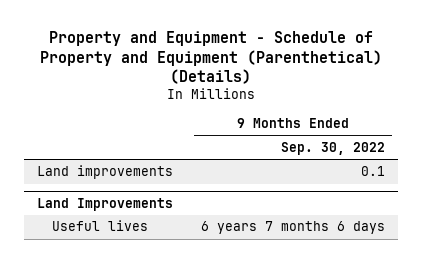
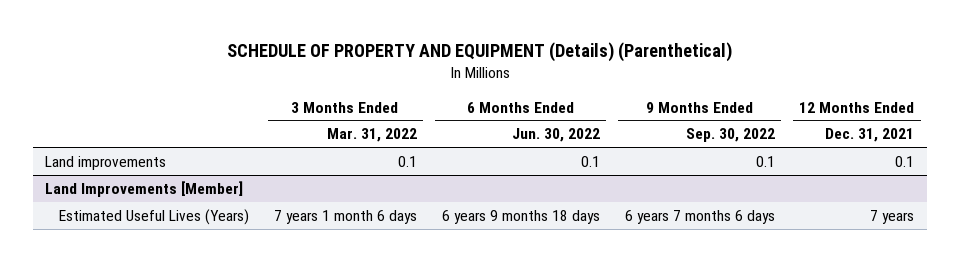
- Property and Equipment - Schedule of Property and Equipment (Parenthetical) (Details)
+ SCHEDULE OF PROPERTY AND EQUIPMENT (Details) (Parenthetical)
- | 9 Months Ended Sep. 30, 2022
+ | 3 Months Ended Mar. 31, 2022 | 6 Months Ended Jun. 30, 2022 | 9 Months Ended Sep. 30, 2022 | 12 Months Ended Dec. 31, 2021
- Land Improvements
- Useful lives | 6 years 7 months 6 days
+ Land Improvements [Member]
+ Estimated Useful Lives (Years) | 7 years 1 month 6 days | 6 years 9 months 18 days | 6 years 7 months 6 days | 7 years

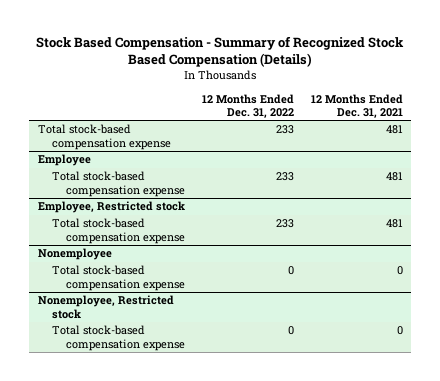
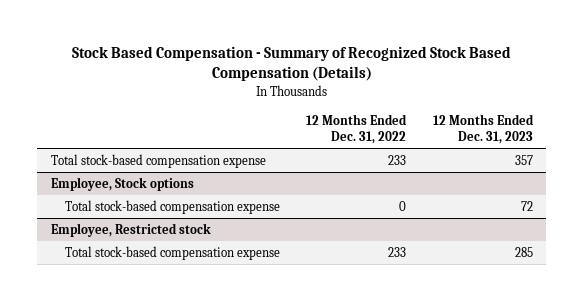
- | 12 Months Ended Dec. 31, 2022 | 12 Months Ended Dec. 31, 2021
+ | 12 Months Ended Dec. 31, 2022 | 12 Months Ended Dec. 31, 2023
- Employee
- Total stock-based compensation expense | 233 | 481
+ Employee, Stock options
+ Total stock-based compensation expense | 0 | 72
- Nonemployee
- Total stock-based compensation expense | 0 | 0
- Nonemployee, Restricted stock
- Total stock-based compensation expense | 0 | 0

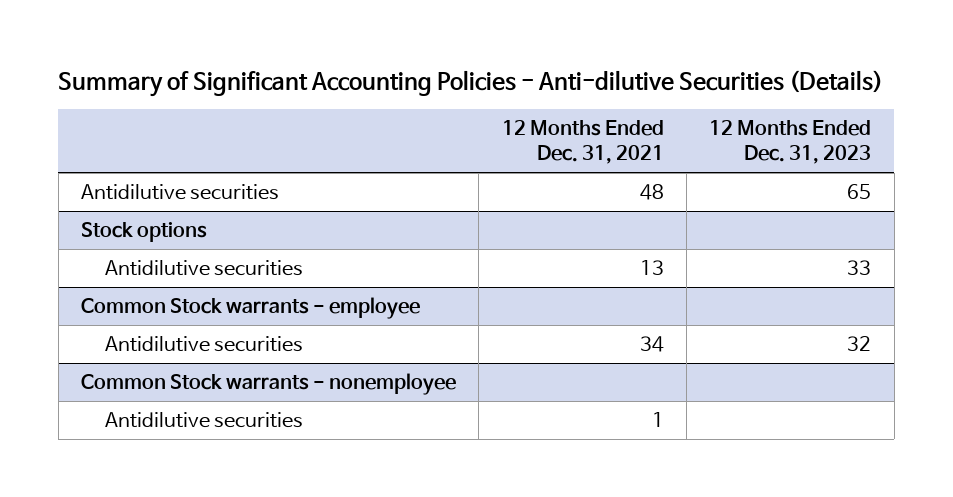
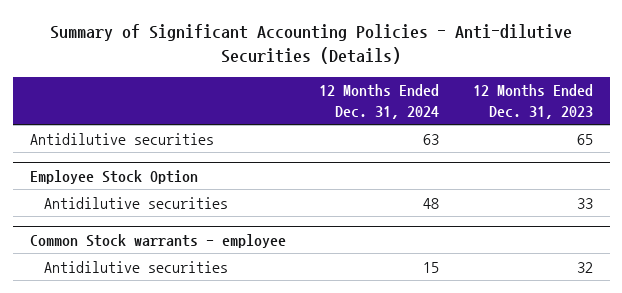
- | 12 Months Ended Dec. 31, 2021 | 12 Months Ended Dec. 31, 2023
+ | 12 Months Ended Dec. 31, 2024 | 12 Months Ended Dec. 31, 2023
- Stock options
+ Employee Stock Option
- Common Stock warrants - nonemployee
- Antidilutive securities | 1 |

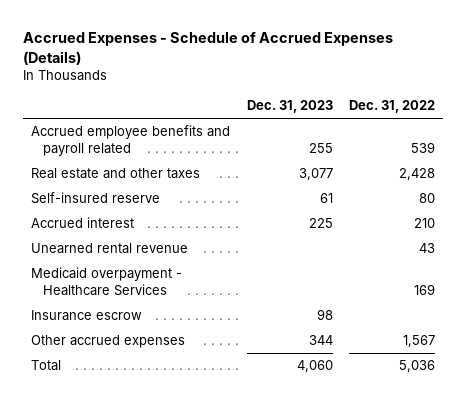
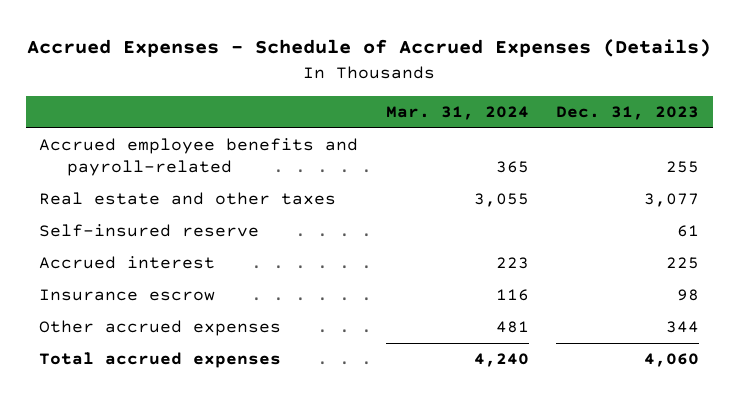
- | Dec. 31, 2023 | Dec. 31, 2022
+ | Mar. 31, 2024 | Dec. 31, 2023
- Accrued employee benefits and payroll related | 255 | 539
+ Accrued employee benefits and payroll-related | 365 | 255
- Unearned rental revenue | | 43
- Medicaid overpayment - Healthcare Services | | 169
- Total | 4,060 | 5,036
+ Total accrued expenses | 4,240 | 4,060

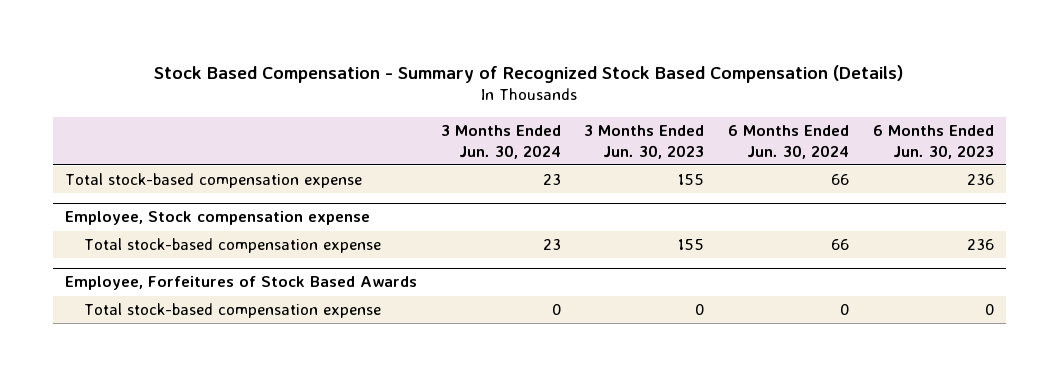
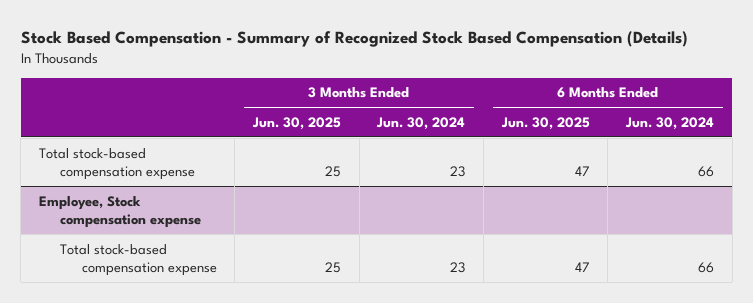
- | 3 Months Ended Jun. 30, 2024 | 3 Months Ended Jun. 30, 2023 | 6 Months Ended Jun. 30, 2024 | 6 Months Ended Jun. 30, 2023
+ | 3 Months Ended Jun. 30, 2025 | 3 Months Ended Jun. 30, 2024 | 6 Months Ended Jun. 30, 2025 | 6 Months Ended Jun. 30, 2024
- Employee, Forfeitures of Stock Based Awards
- Total stock-based compensation expense | 0 | 0 | 0 | 0

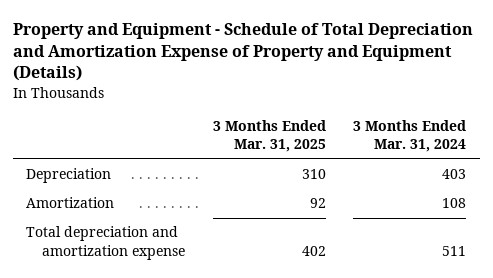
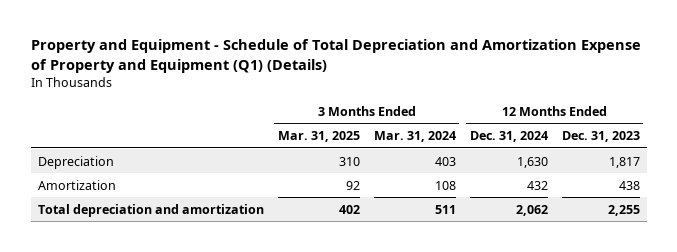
- Property and Equipment - Schedule of Total Depreciation and Amortization Expense of Property and Equipment (Details)
+ Property and Equipment - Schedule of Total Depreciation and Amortization Expense of Property and Equipment (Q1) (Details)
- | 3 Months Ended Mar. 31, 2025 | 3 Months Ended Mar. 31, 2024
+ | 3 Months Ended Mar. 31, 2025 | 3 Months Ended Mar. 31, 2024 | 12 Months Ended Dec. 31, 2024 | 12 Months Ended Dec. 31, 2023
- Total depreciation and amortization expense | 402 | 511
+ Total depreciation and amortization | 402 | 511 | 2,062 | 2,255

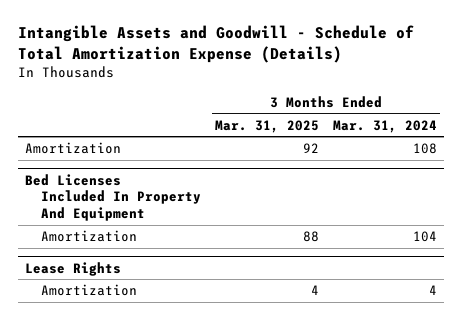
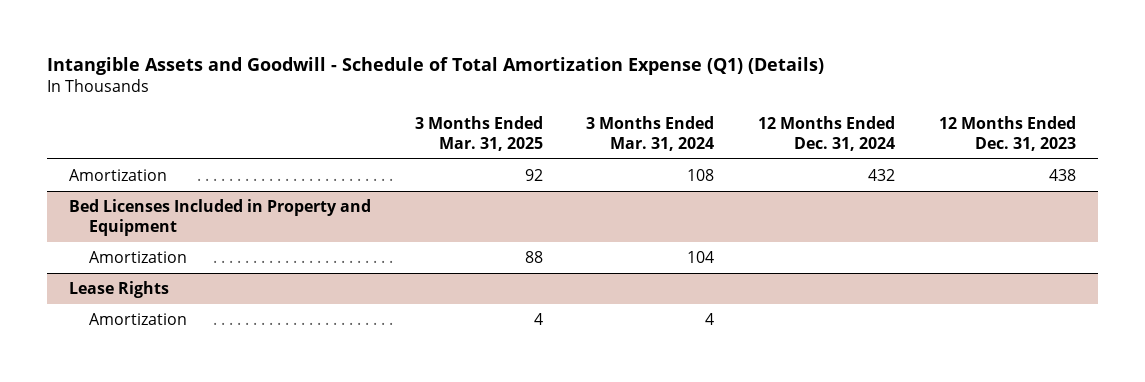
- Intangible Assets and Goodwill - Schedule of Total Amortization Expense (Details)
+ Intangible Assets and Goodwill - Schedule of Total Amortization Expense (Q1) (Details)
- | 3 Months Ended Mar. 31, 2025 | 3 Months Ended Mar. 31, 2024
+ | 3 Months Ended Mar. 31, 2025 | 3 Months Ended Mar. 31, 2024 | 12 Months Ended Dec. 31, 2024 | 12 Months Ended Dec. 31, 2023
- Bed Licenses Included In Property And Equipment
+ Bed Licenses Included in Property and Equipment

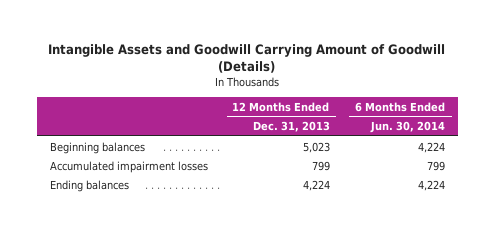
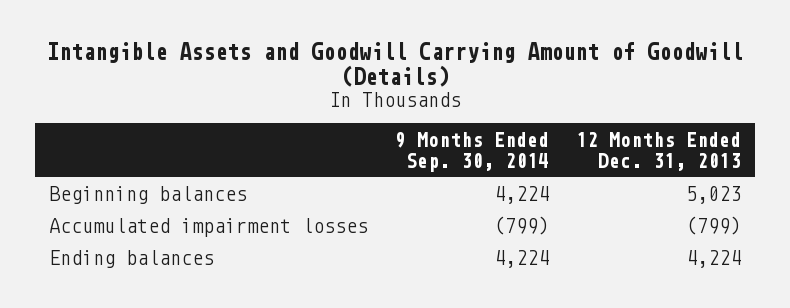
- | 12 Months Ended Dec. 31, 2013 | 6 Months Ended Jun. 30, 2014
+ | 9 Months Ended Sep. 30, 2014 | 12 Months Ended Dec. 31, 2013
- Accumulated impairment losses | 799 | 799
+ Accumulated impairment losses | (799) | (799)

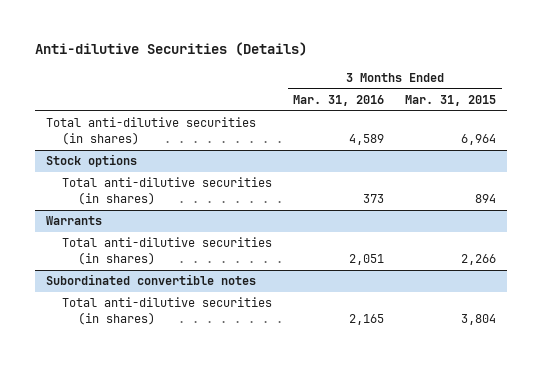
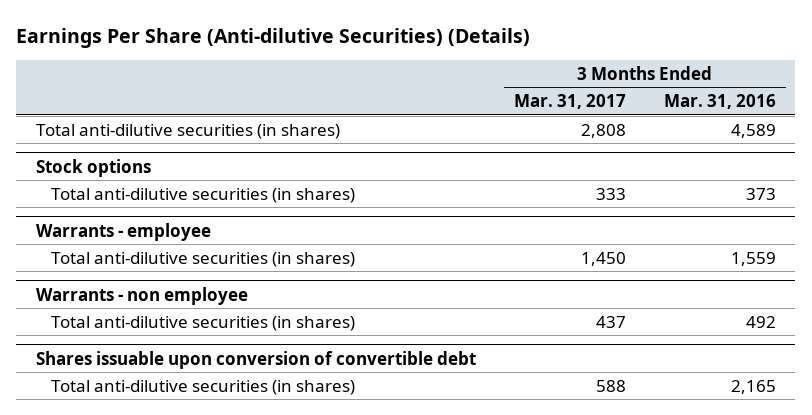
- Anti-dilutive Securities (Details)
+ Earnings Per Share (Anti-dilutive Securities) (Details)
- | 3 Months Ended Mar. 31, 2016 | 3 Months Ended Mar. 31, 2015
+ | 3 Months Ended Mar. 31, 2017 | 3 Months Ended Mar. 31, 2016
- Warrants
- Total anti-dilutive securities (in shares) | 2,051 | 2,266
- Subordinated convertible notes
+ Warrants - employee
+ Total anti-dilutive securities (in shares) | 1,450 | 1,559
+ Warrants - non employee
+ Total anti-dilutive securities (in shares) | 437 | 492
+ Shares issuable upon conversion of convertible debt

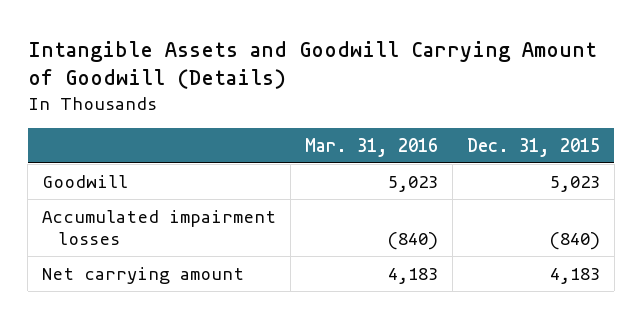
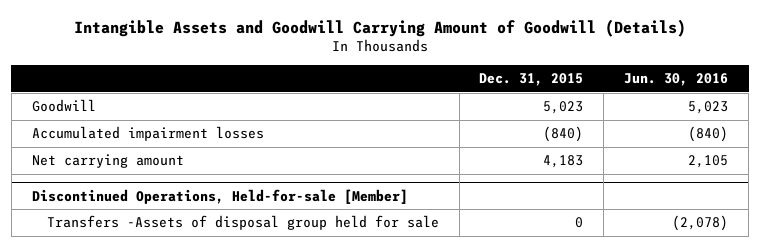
- | Mar. 31, 2016 | Dec. 31, 2015
+ | Dec. 31, 2015 | Jun. 30, 2016
+ Discontinued Operations, Held-for-sale [Member]
+ Transfers -Assets of disposal group held for sale | 0 | (2,078)

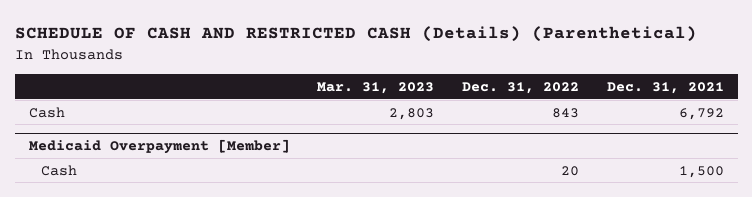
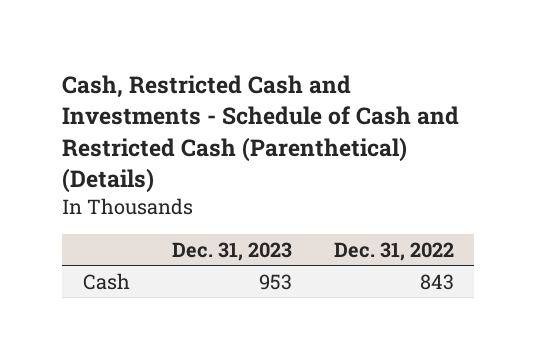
- SCHEDULE OF CASH AND RESTRICTED CASH (Details) (Parenthetical)
+ Cash, Restricted Cash and Investments - Schedule of Cash and Restricted Cash (Parenthetical) (Details)
- | Mar. 31, 2023 | Dec. 31, 2022 | Dec. 31, 2021
+ | Dec. 31, 2023 | Dec. 31, 2022
- Medicaid Overpayment [Member]
- Cash | | 20 | 1,500

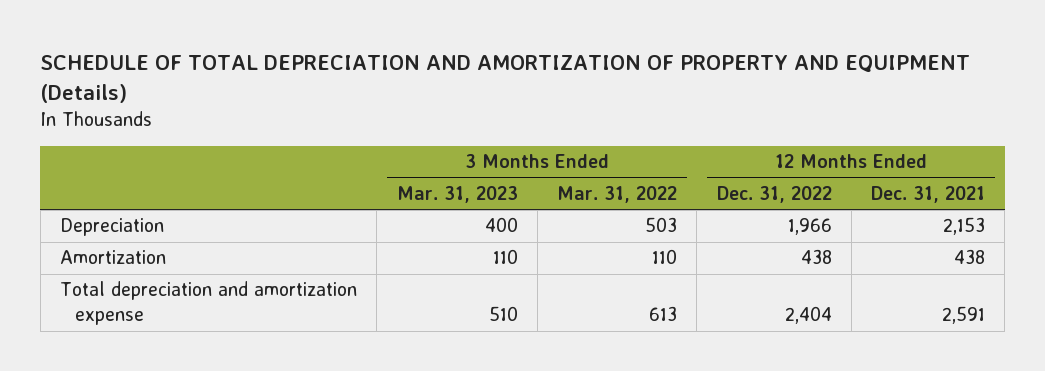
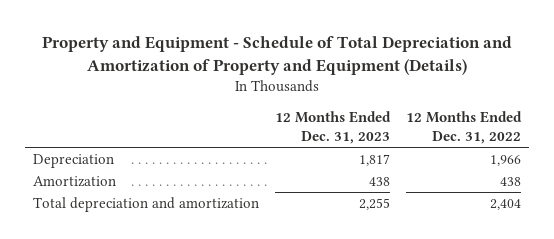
- SCHEDULE OF TOTAL DEPRECIATION AND AMORTIZATION OF PROPERTY AND EQUIPMENT (Details)
+ Property and Equipment - Schedule of Total Depreciation and Amortization of Property and Equipment (Details)
- | 3 Months Ended Mar. 31, 2023 | 3 Months Ended Mar. 31, 2022 | 12 Months Ended Dec. 31, 2022 | 12 Months Ended Dec. 31, 2021
+ | 12 Months Ended Dec. 31, 2023 | 12 Months Ended Dec. 31, 2022
- Total depreciation and amortization expense | 510 | 613 | 2,404 | 2,591
+ Total depreciation and amortization | 2,255 | 2,404

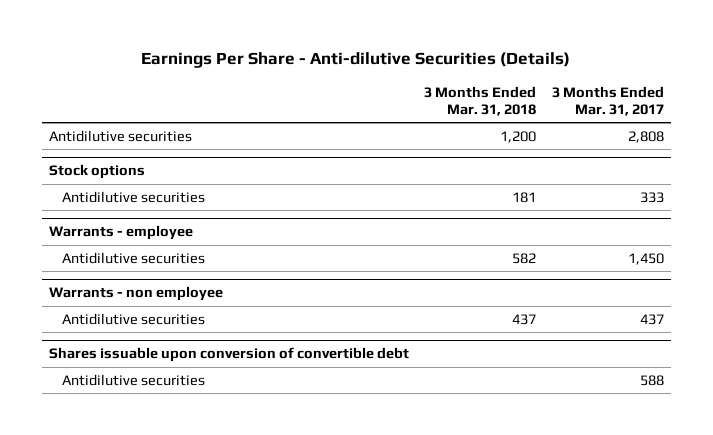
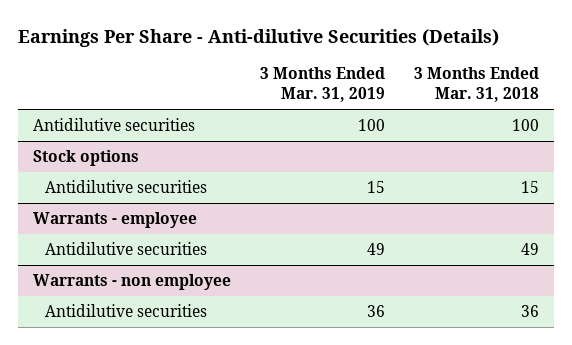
- | 3 Months Ended Mar. 31, 2018 | 3 Months Ended Mar. 31, 2017
+ | 3 Months Ended Mar. 31, 2019 | 3 Months Ended Mar. 31, 2018
- Antidilutive securities | 1,200 | 2,808
+ Antidilutive securities | 100 | 100
@ Stock options
- Antidilutive securities | 181 | 333
+ Antidilutive securities | 15 | 15
@ Warrants - employee
- Antidilutive securities | 582 | 1,450
+ Antidilutive securities | 49 | 49
@ Warrants - non employee
- Antidilutive securities | 437 | 437
- Shares issuable upon conversion of convertible debt
- Antidilutive securities | | 588
@ Warrants - non employee
+ Antidilutive securities | 36 | 36

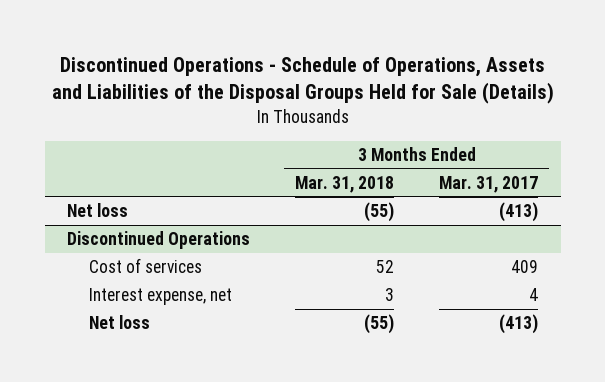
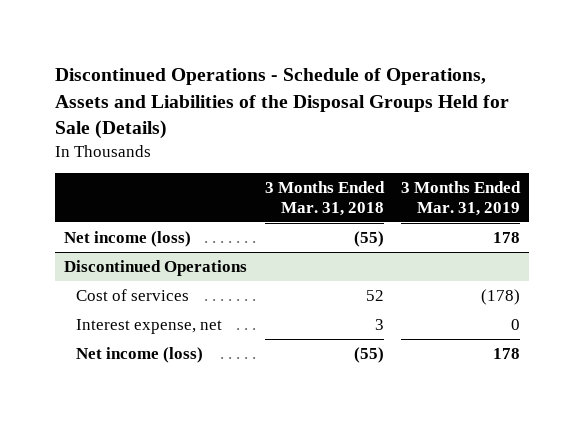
- | 3 Months Ended Mar. 31, 2018 | 3 Months Ended Mar. 31, 2017
+ | 3 Months Ended Mar. 31, 2018 | 3 Months Ended Mar. 31, 2019
- Net loss | (55) | (413)
+ Net income (loss) | (55) | 178
@ Discontinued Operations
- Net loss | (55) | (413)
+ Net income (loss) | (55) | 178

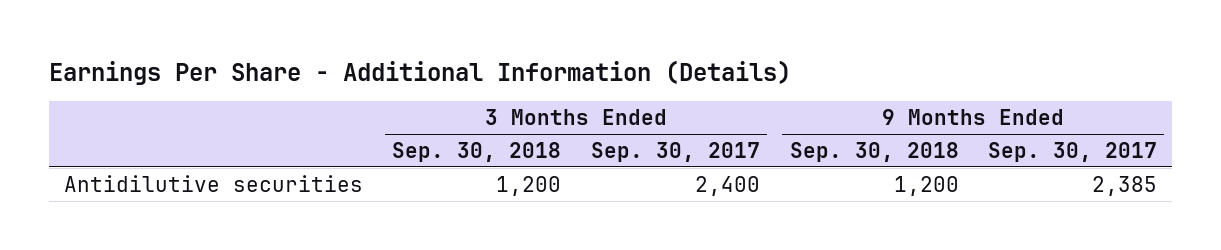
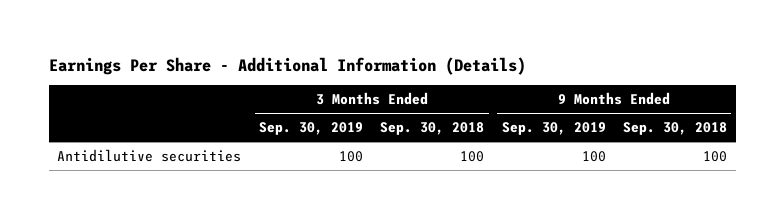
- | 3 Months Ended Sep. 30, 2018 | 3 Months Ended Sep. 30, 2017 | 9 Months Ended Sep. 30, 2018 | 9 Months Ended Sep. 30, 2017
+ | 3 Months Ended Sep. 30, 2019 | 3 Months Ended Sep. 30, 2018 | 9 Months Ended Sep. 30, 2019 | 9 Months Ended Sep. 30, 2018
- Antidilutive securities | 1,200 | 2,400 | 1,200 | 2,385
+ Antidilutive securities | 100 | 100 | 100 | 100

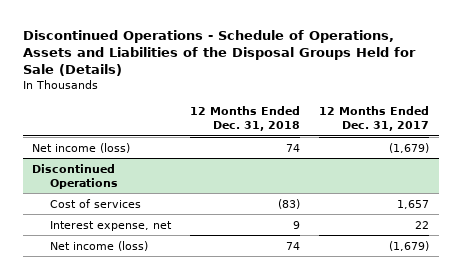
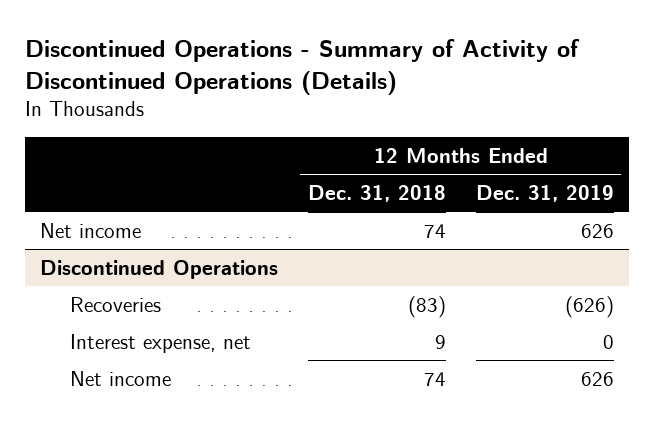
- Discontinued Operations - Schedule of Operations, Assets and Liabilities of the Disposal Groups Held for Sale (Details)
+ Discontinued Operations - Summary of Activity of Discontinued Operations (Details)
- | 12 Months Ended Dec. 31, 2018 | 12 Months Ended Dec. 31, 2017
+ | 12 Months Ended Dec. 31, 2018 | 12 Months Ended Dec. 31, 2019
- Net income (loss) | 74 | (1,679)
+ Net income | 74 | 626
@ Discontinued Operations
- Cost of services | (83) | 1,657
+ Recoveries | (83) | (626)
- Net income (loss) | 74 | (1,679)
+ Net income | 74 | 626

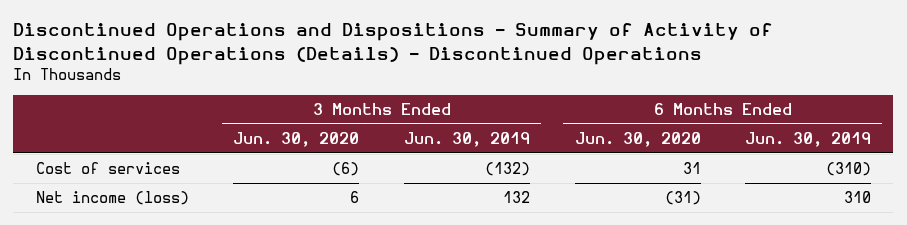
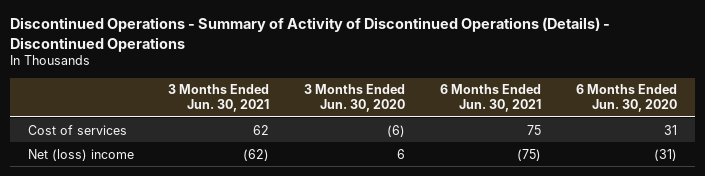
- Discontinued Operations and Dispositions - Summary of Activity of Discontinued Operations (Details) - Discontinued Operations
+ Discontinued Operations - Summary of Activity of Discontinued Operations (Details) - Discontinued Operations
- | 3 Months Ended Jun. 30, 2020 | 3 Months Ended Jun. 30, 2019 | 6 Months Ended Jun. 30, 2020 | 6 Months Ended Jun. 30, 2019
+ | 3 Months Ended Jun. 30, 2021 | 3 Months Ended Jun. 30, 2020 | 6 Months Ended Jun. 30, 2021 | 6 Months Ended Jun. 30, 2020
- Net income (loss) | 6 | 132 | (31) | 310
+ Net (loss) income | (62) | 6 | (75) | (31)

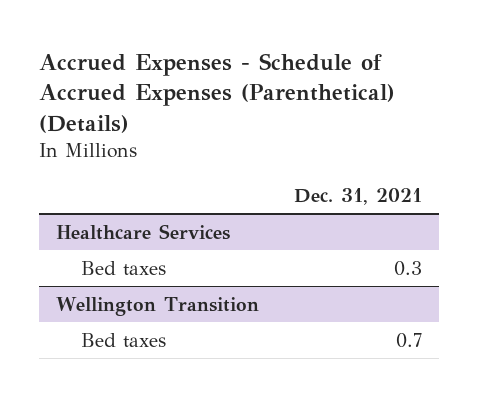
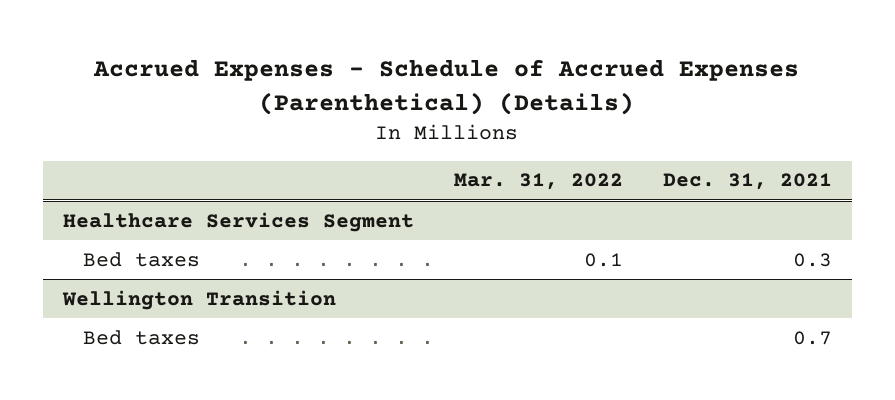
- | Dec. 31, 2021
+ | Mar. 31, 2022 | Dec. 31, 2021
- Healthcare Services
+ Healthcare Services Segment

